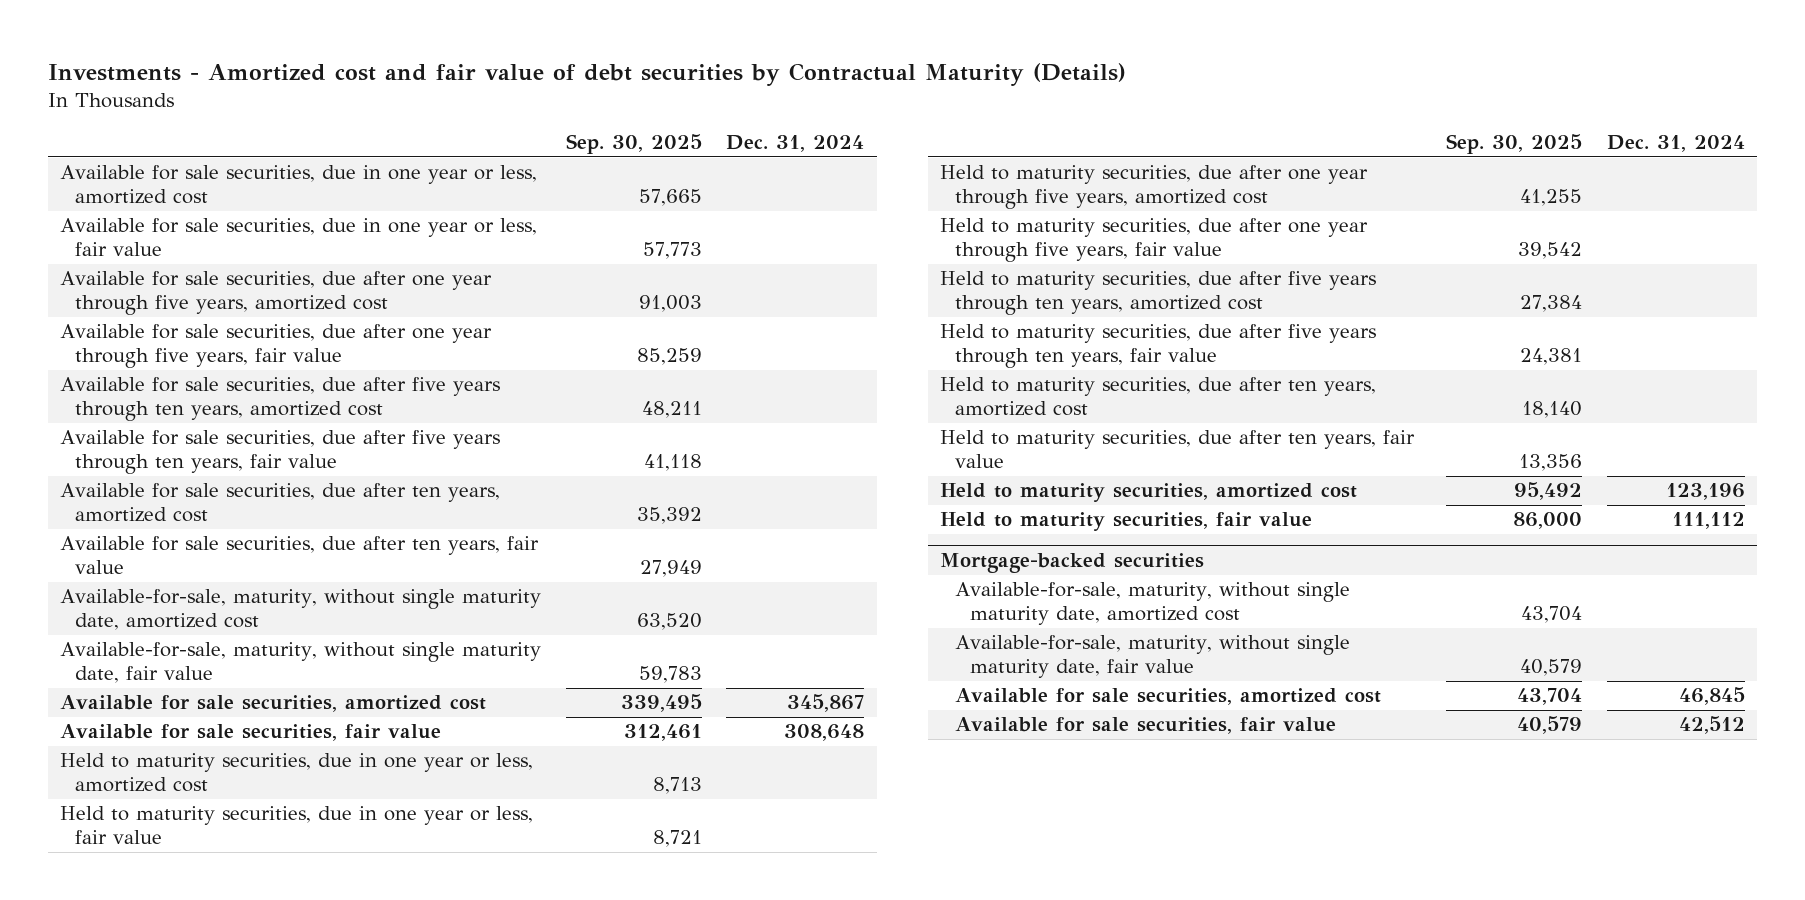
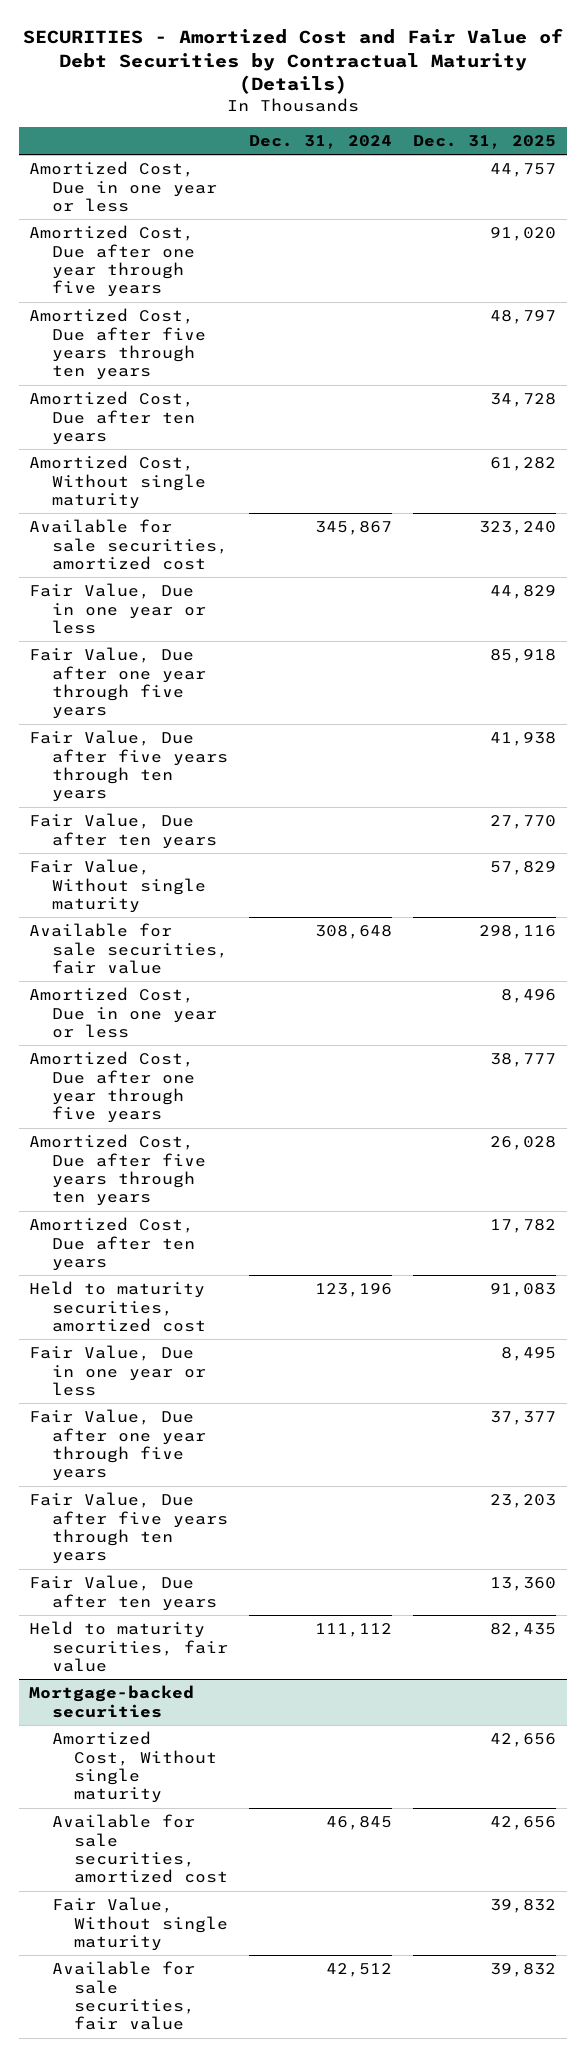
- Investments - Amortized cost and fair value of debt securities by Contractual Maturity (Details)
+ SECURITIES - Amortized Cost and Fair Value of Debt Securities by Contractual Maturity (Details)
- | Sep. 30, 2025 | Dec. 31, 2024
+ | Dec. 31, 2024 | Dec. 31, 2025
- Available for sale securities, due in one year or less, amortized cost | 57,665 |
- Available for sale securities, due in one year or less, fair value | 57,773 |
- Available for sale securities, due after one year through five years, amortized cost | 91,003 |
- Available for sale securities, due after one year through five years, fair value | 85,259 |
- Available for sale securities, due after five years through ten years, amortized cost | 48,211 |
- Available for sale securities, due after five years through ten years, fair value | 41,118 |
- Available for sale securities, due after ten years, amortized cost | 35,392 |
- Available for sale securities, due after ten years, fair value | 27,949 |
- Available-for-sale, maturity, without single maturity date, amortized cost | 63,520 |
- Available-for-sale, maturity, without single maturity date, fair value | 59,783 |
+ Amortized Cost, Due in one year or less | | 44,757
+ Amortized Cost, Due after one year through five years | | 91,020
+ Amortized Cost, Due after five years through ten years | | 48,797
+ Amortized Cost, Due after ten years | | 34,728
+ Amortized Cost, Without single maturity | | 61,282
+ Fair Value, Due in one year or less | | 44,829
+ Fair Value, Due after one year through five years | | 85,918
+ Fair Value, Due after five years through ten years | | 41,938
+ Fair Value, Due after ten years | | 27,770
+ Fair Value, Without single maturity | | 57,829
- Held to maturity securities, due in one year or less, amortized cost | 8,713 |
- Held to maturity securities, due in one year or less, fair value | 8,721 |
- Held to maturity securities, due after one year through five years, amortized cost | 41,255 |
- Held to maturity securities, due after one year through five years, fair value | 39,542 |
- Held to maturity securities, due after five years through ten years, amortized cost | 27,384 |
- Held to maturity securities, due after five years through ten years, fair value | 24,381 |
- Held to maturity securities, due after ten years, amortized cost | 18,140 |
- Held to maturity securities, due after ten years, fair value | 13,356 |
+ Amortized Cost, Due in one year or less | | 8,496
+ Amortized Cost, Due after one year through five years | | 38,777
+ Amortized Cost, Due after five years through ten years | | 26,028
+ Amortized Cost, Due after ten years | | 17,782
+ Fair Value, Due in one year or less | | 8,495
+ Fair Value, Due after one year through five years | | 37,377
+ Fair Value, Due after five years through ten years | | 23,203
+ Fair Value, Due after ten years | | 13,360
@ Mortgage-backed securities
- Available-for-sale, maturity, without single maturity date, amortized cost | 43,704 |
- Available-for-sale, maturity, without single maturity date, fair value | 40,579 |
+ Amortized Cost, Without single maturity | | 42,656
+ Fair Value, Without single maturity | | 39,832

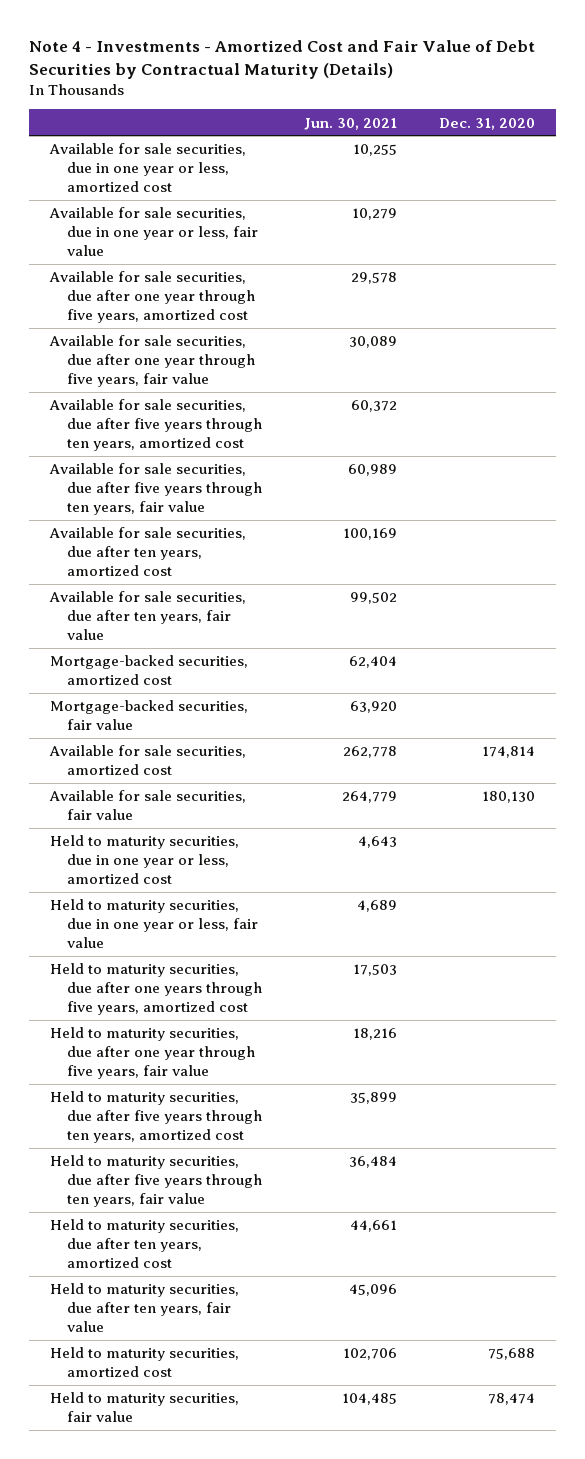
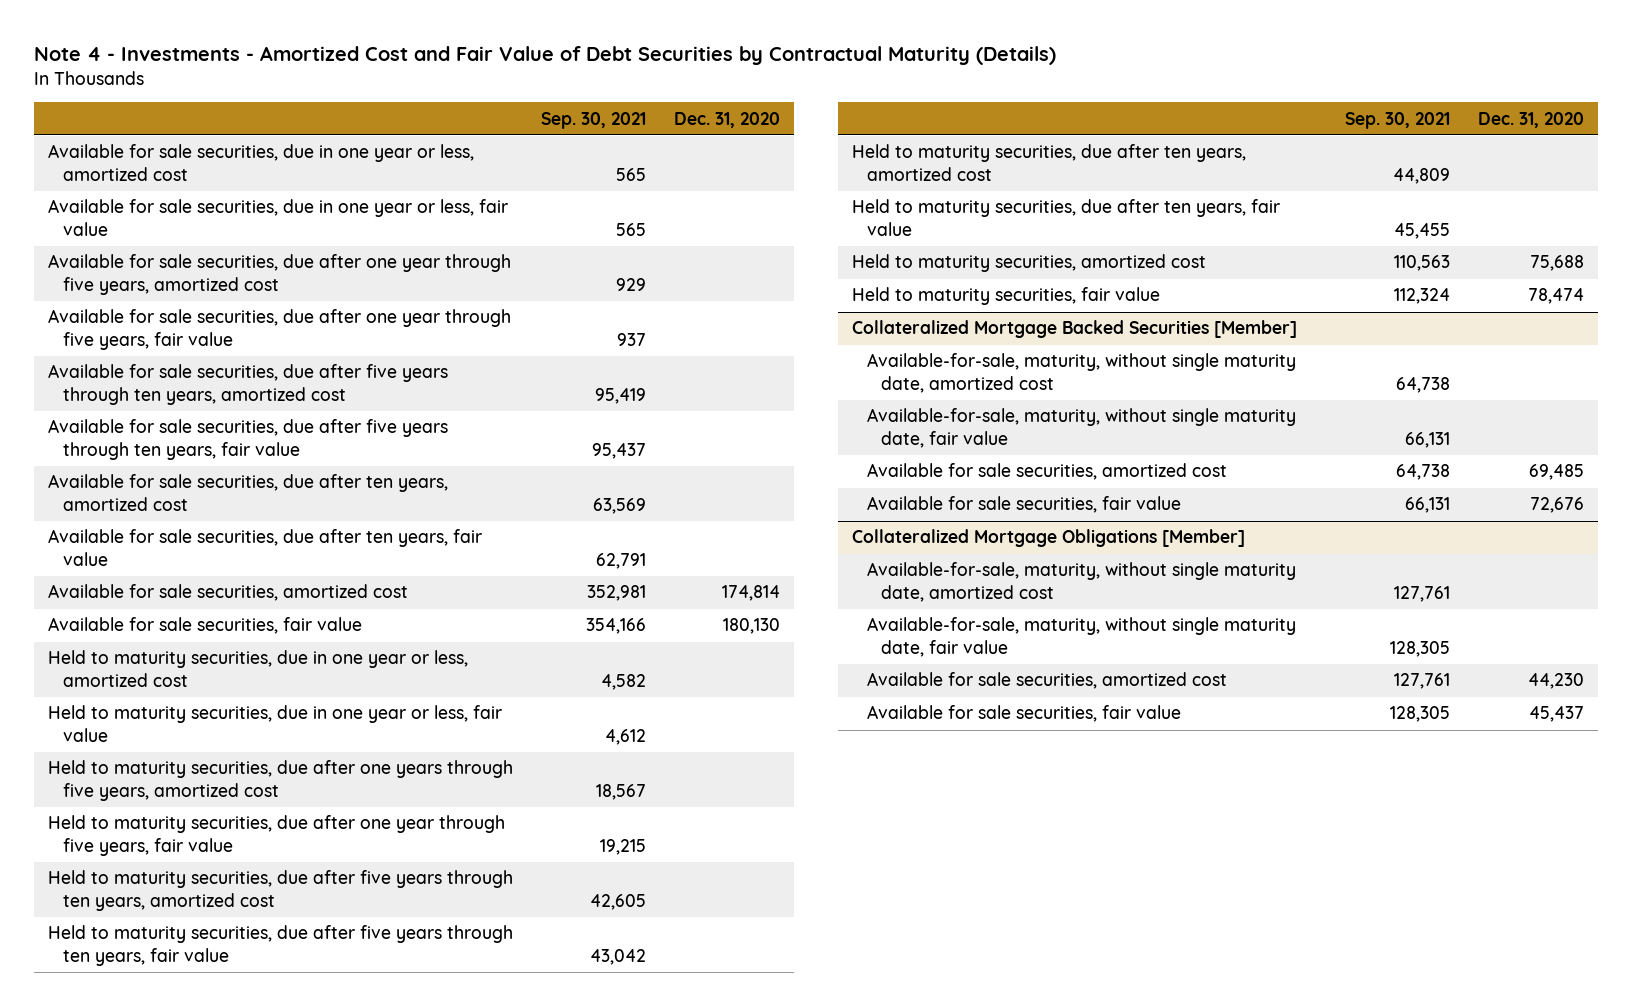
- | Jun. 30, 2021 | Dec. 31, 2020
+ | Sep. 30, 2021 | Dec. 31, 2020
- Mortgage-backed securities, amortized cost | 62,404 |
- Mortgage-backed securities, fair value | 63,920 |
+ Collateralized Mortgage Backed Securities [Member]
+ Available-for-sale, maturity, without single maturity date, amortized cost | 64,738 |
+ Available-for-sale, maturity, without single maturity date, fair value | 66,131 |
+ Available for sale securities, amortized cost | 64,738 | 69,485
+ Available for sale securities, fair value | 66,131 | 72,676
+ Collateralized Mortgage Obligations [Member]
+ Available-for-sale, maturity, without single maturity date, amortized cost | 127,761 |
+ Available-for-sale, maturity, without single maturity date, fair value | 128,305 |
+ Available for sale securities, amortized cost | 127,761 | 44,230
+ Available for sale securities, fair value | 128,305 | 45,437

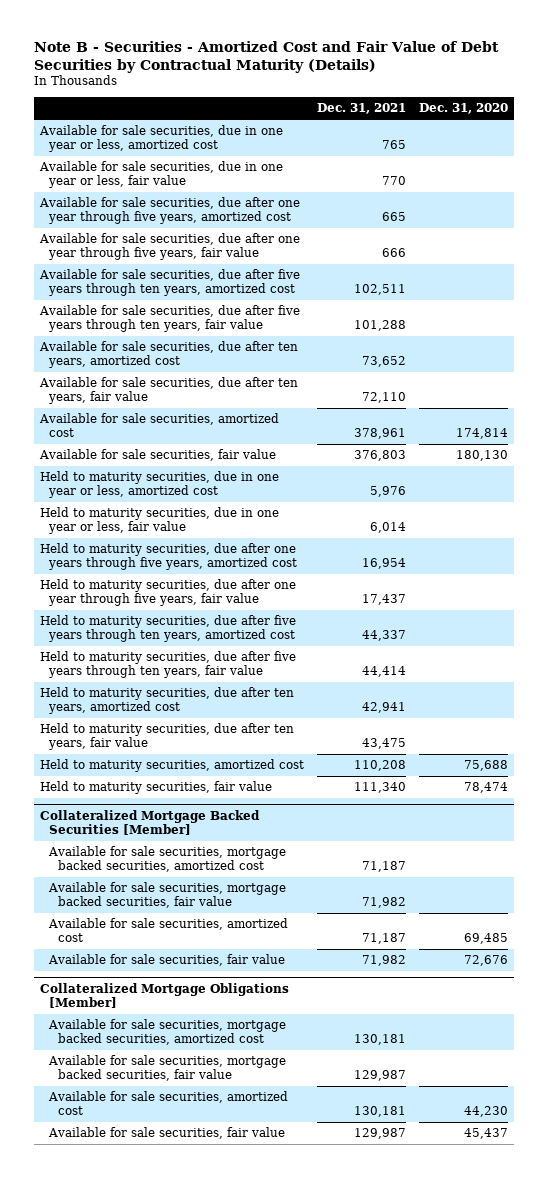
- Note 4 - Investments - Amortized Cost and Fair Value of Debt Securities by Contractual Maturity (Details)
+ Note B - Securities - Amortized Cost and Fair Value of Debt Securities by Contractual Maturity (Details)
- | Sep. 30, 2021 | Dec. 31, 2020
+ | Dec. 31, 2021 | Dec. 31, 2020
@ Collateralized Mortgage Backed Securities [Member]
- Available-for-sale, maturity, without single maturity date, amortized cost | 64,738 |
- Available-for-sale, maturity, without single maturity date, fair value | 66,131 |
+ Available for sale securities, mortgage backed securities, amortized cost | 71,187 |
+ Available for sale securities, mortgage backed securities, fair value | 71,982 |
@ Collateralized Mortgage Obligations [Member]
- Available-for-sale, maturity, without single maturity date, amortized cost | 127,761 |
- Available-for-sale, maturity, without single maturity date, fair value | 128,305 |
+ Available for sale securities, mortgage backed securities, amortized cost | 130,181 |
+ Available for sale securities, mortgage backed securities, fair value | 129,987 |

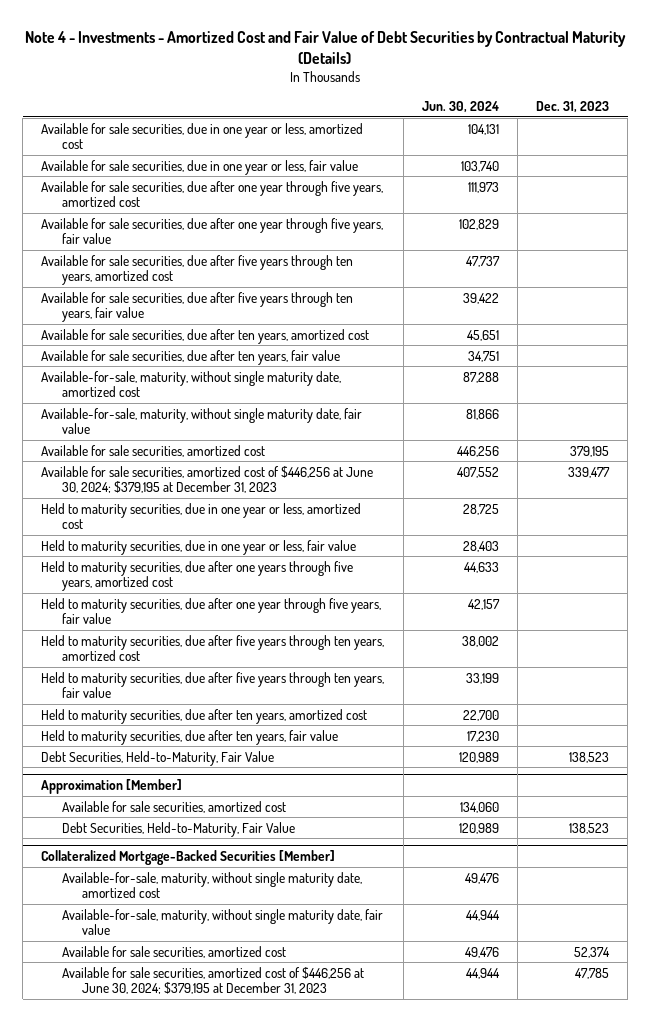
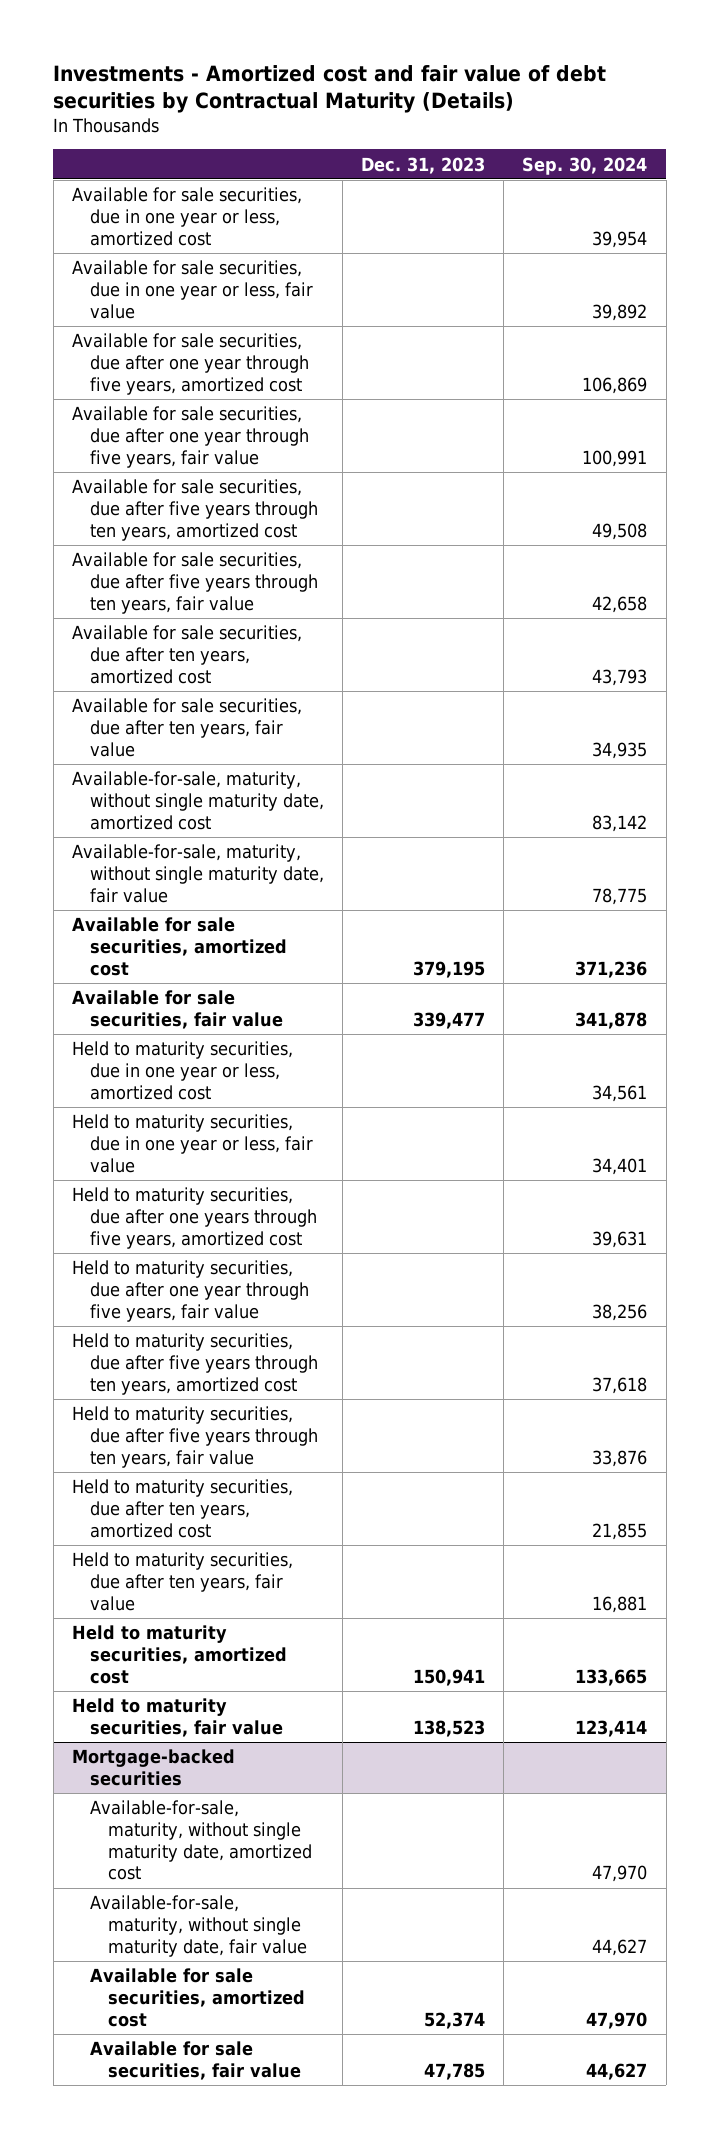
- Note 4 - Investments - Amortized Cost and Fair Value of Debt Securities by Contractual Maturity (Details)
+ Investments - Amortized cost and fair value of debt securities by Contractual Maturity (Details)
- | Jun. 30, 2024 | Dec. 31, 2023
+ | Dec. 31, 2023 | Sep. 30, 2024
- Available for sale securities, amortized cost of $446,256 at June 30, 2024; $379,195 at December 31, 2023 | 407,552 | 339,477
+ Available for sale securities, fair value | 339,477 | 341,878
- Debt Securities, Held-to-Maturity, Fair Value | 120,989 | 138,523
- Approximation [Member]
- Available for sale securities, amortized cost | 134,060 |
- Debt Securities, Held-to-Maturity, Fair Value | 120,989 | 138,523
- Collateralized Mortgage-Backed Securities [Member]
+ Held to maturity securities, amortized cost | 150,941 | 133,665
+ Held to maturity securities, fair value | 138,523 | 123,414
+ Mortgage-backed securities
- Available for sale securities, amortized cost of $446,256 at June 30, 2024; $379,195 at December 31, 2023 | 44,944 | 47,785
+ Available for sale securities, fair value | 47,785 | 44,627

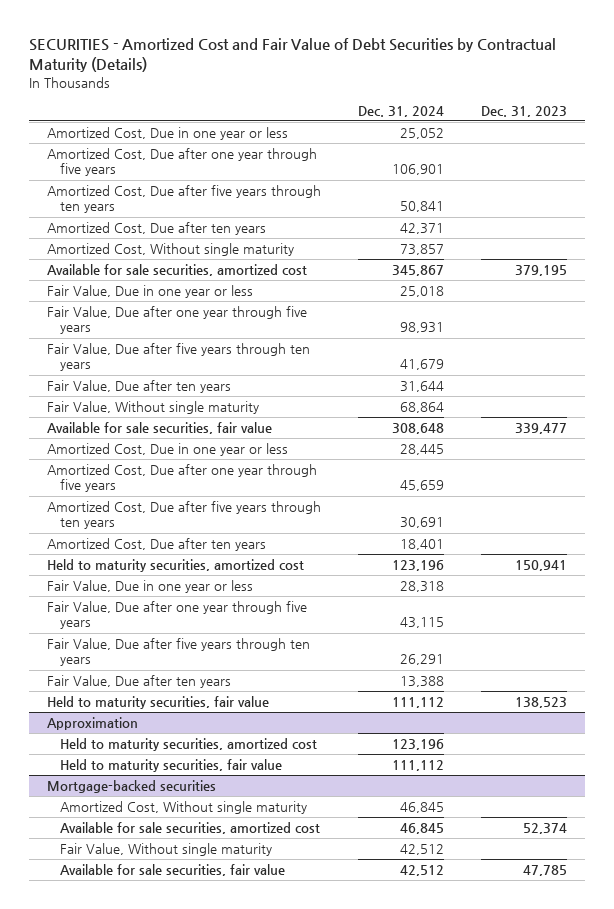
- Investments - Amortized cost and fair value of debt securities by Contractual Maturity (Details)
+ SECURITIES - Amortized Cost and Fair Value of Debt Securities by Contractual Maturity (Details)
- | Dec. 31, 2023 | Sep. 30, 2024
+ | Dec. 31, 2024 | Dec. 31, 2023
- Available for sale securities, due in one year or less, amortized cost | | 39,954
- Available for sale securities, due in one year or less, fair value | | 39,892
- Available for sale securities, due after one year through five years, amortized cost | | 106,869
- Available for sale securities, due after one year through five years, fair value | | 100,991
- Available for sale securities, due after five years through ten years, amortized cost | | 49,508
- Available for sale securities, due after five years through ten years, fair value | | 42,658
- Available for sale securities, due after ten years, amortized cost | | 43,793
- Available for sale securities, due after ten years, fair value | | 34,935
- Available-for-sale, maturity, without single maturity date, amortized cost | | 83,142
- Available-for-sale, maturity, without single maturity date, fair value | | 78,775
+ Amortized Cost, Due in one year or less | 25,052 |
+ Amortized Cost, Due after one year through five years | 106,901 |
+ Amortized Cost, Due after five years through ten years | 50,841 |
+ Amortized Cost, Due after ten years | 42,371 |
+ Amortized Cost, Without single maturity | 73,857 |
+ Fair Value, Due in one year or less | 25,018 |
+ Fair Value, Due after one year through five years | 98,931 |
+ Fair Value, Due after five years through ten years | 41,679 |
+ Fair Value, Due after ten years | 31,644 |
+ Fair Value, Without single maturity | 68,864 |
- Held to maturity securities, due in one year or less, amortized cost | | 34,561
- Held to maturity securities, due in one year or less, fair value | | 34,401
- Held to maturity securities, due after one years through five years, amortized cost | | 39,631
- Held to maturity securities, due after one year through five years, fair value | | 38,256
- Held to maturity securities, due after five years through ten years, amortized cost | | 37,618
- Held to maturity securities, due after five years through ten years, fair value | | 33,876
- Held to maturity securities, due after ten years, amortized cost | | 21,855
- Held to maturity securities, due after ten years, fair value | | 16,881
+ Amortized Cost, Due in one year or less | 28,445 |
+ Amortized Cost, Due after one year through five years | 45,659 |
+ Amortized Cost, Due after five years through ten years | 30,691 |
+ Amortized Cost, Due after ten years | 18,401 |
+ Fair Value, Due in one year or less | 28,318 |
+ Fair Value, Due after one year through five years | 43,115 |
+ Fair Value, Due after five years through ten years | 26,291 |
+ Fair Value, Due after ten years | 13,388 |
+ Approximation
+ Held to maturity securities, amortized cost | 123,196 |
+ Held to maturity securities, fair value | 111,112 |
@ Mortgage-backed securities
- Available-for-sale, maturity, without single maturity date, amortized cost | | 47,970
- Available-for-sale, maturity, without single maturity date, fair value | | 44,627
+ Amortized Cost, Without single maturity | 46,845 |
+ Fair Value, Without single maturity | 42,512 |

